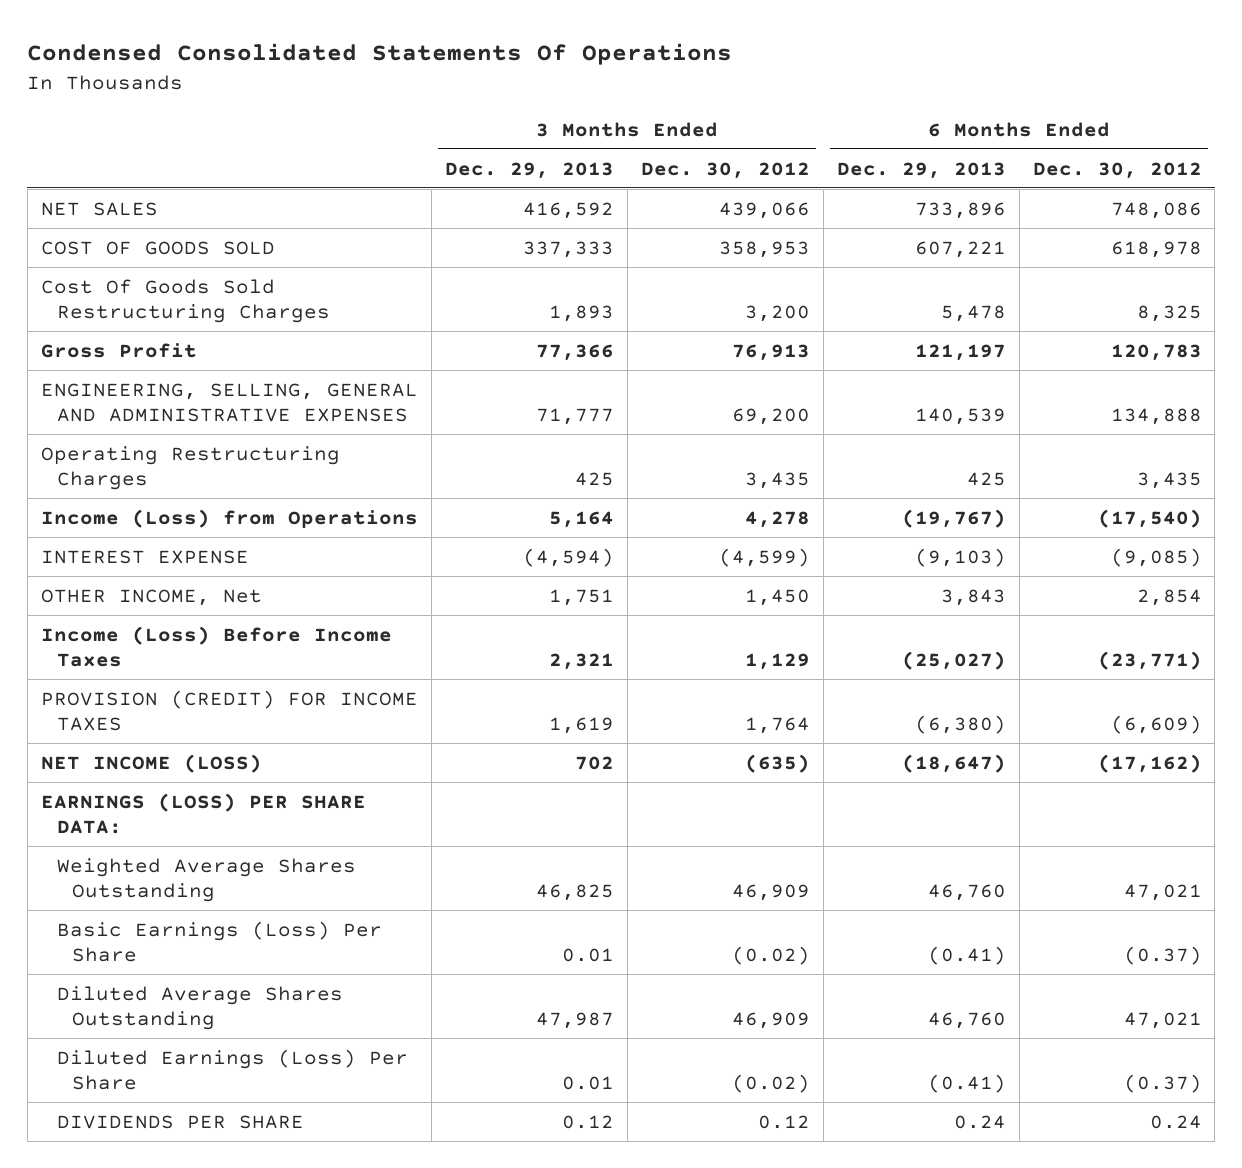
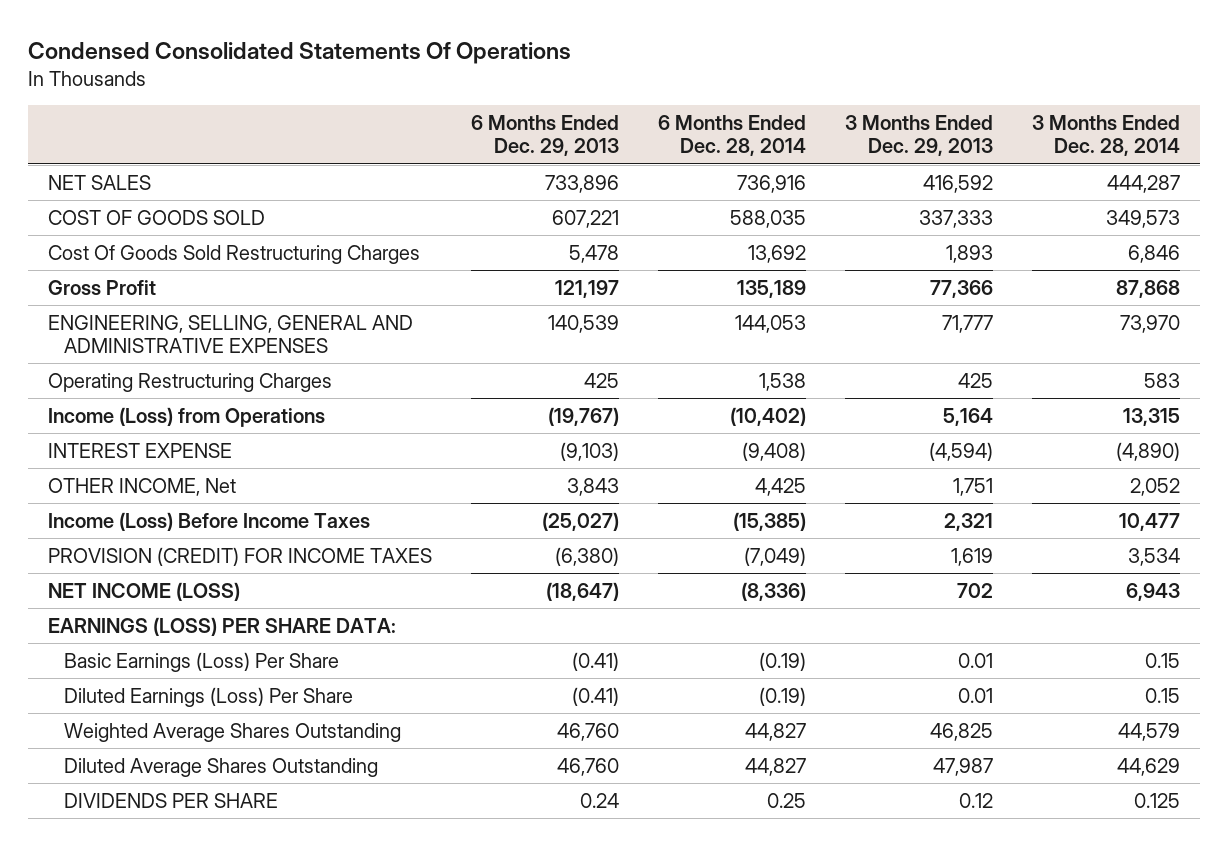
- | 3 Months Ended Dec. 29, 2013 | 3 Months Ended Dec. 30, 2012 | 6 Months Ended Dec. 29, 2013 | 6 Months Ended Dec. 30, 2012
+ | 6 Months Ended Dec. 29, 2013 | 6 Months Ended Dec. 28, 2014 | 3 Months Ended Dec. 29, 2013 | 3 Months Ended Dec. 28, 2014
moved down: Weighted Average Shares Outstanding | 46,760 | 44,827 | 46,825 | 44,579
moved down: Diluted Average Shares Outstanding | 46,760 | 44,827 | 47,987 | 44,629

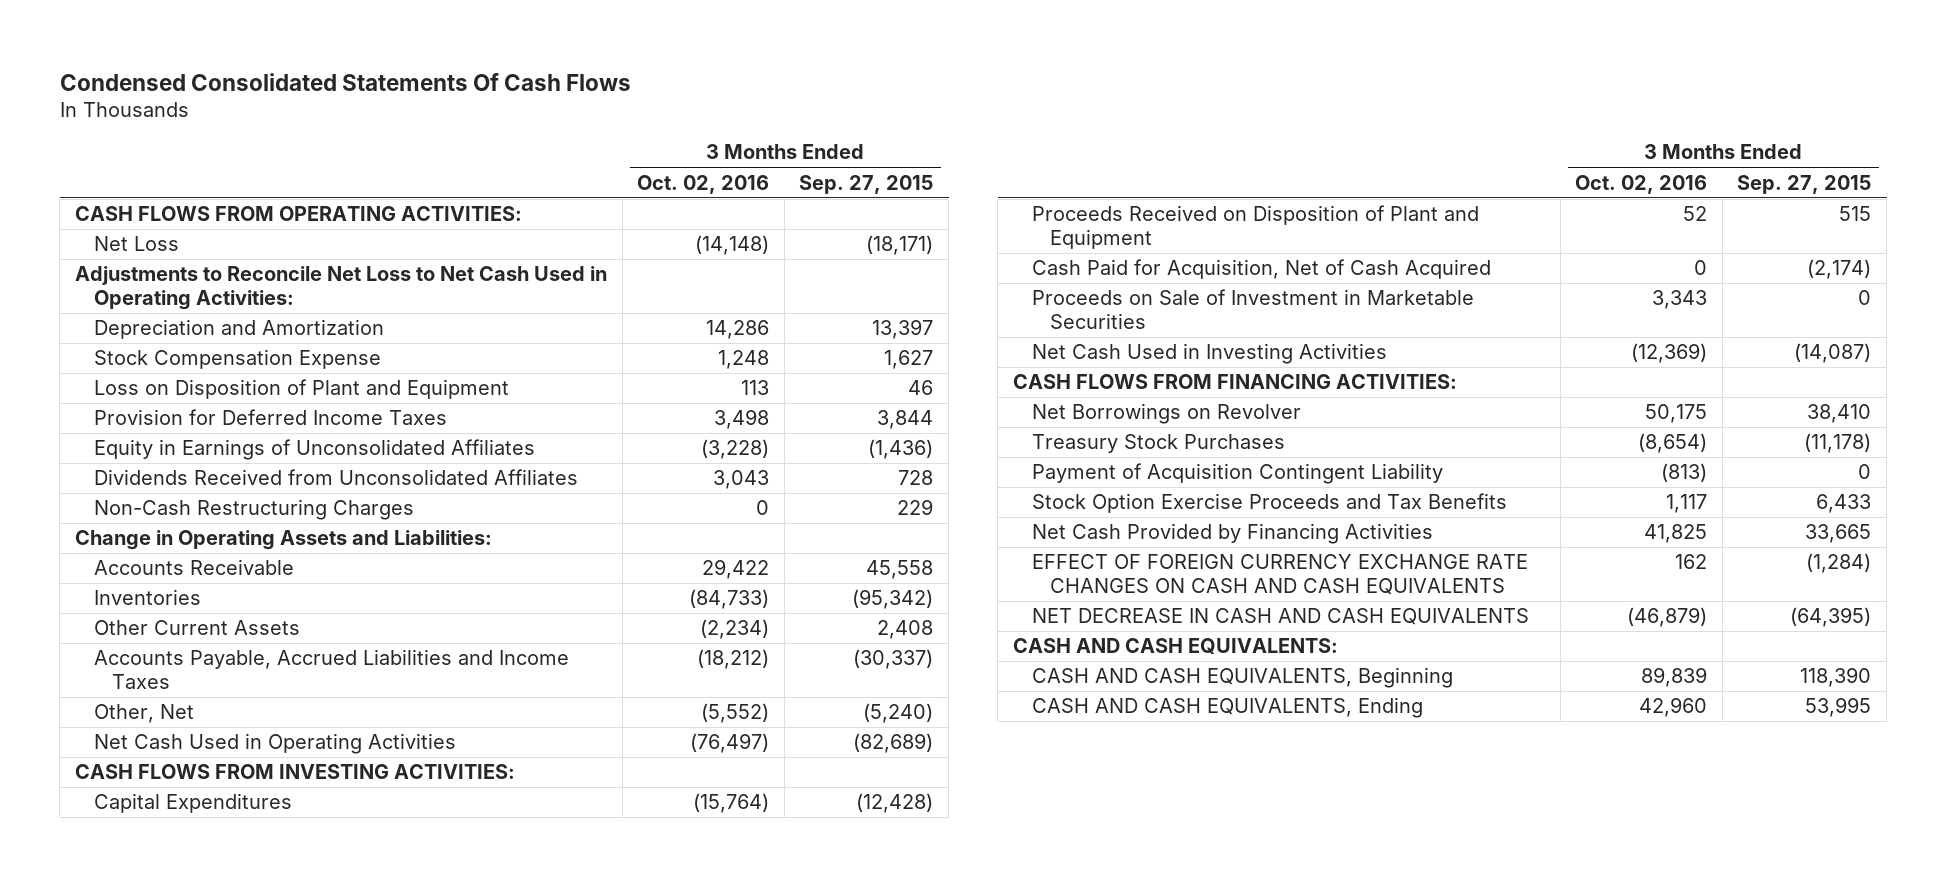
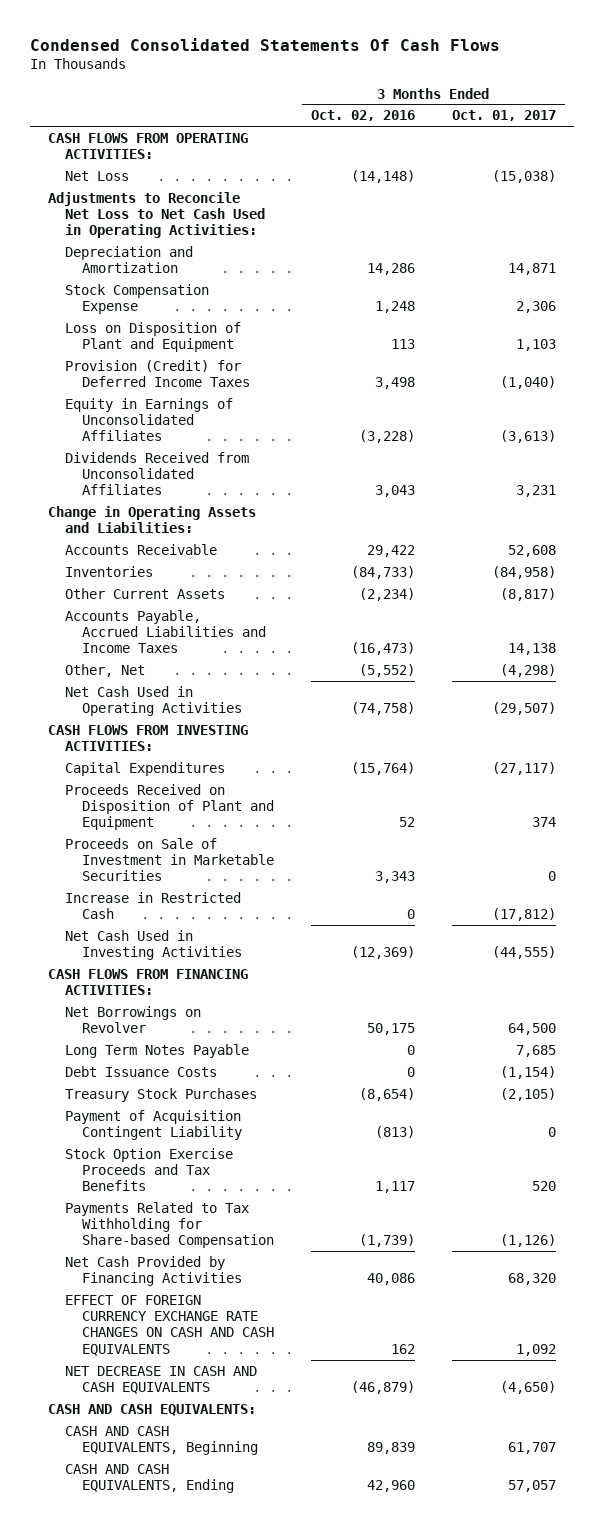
- | 3 Months Ended Oct. 02, 2016 | 3 Months Ended Sep. 27, 2015
+ | 3 Months Ended Oct. 02, 2016 | 3 Months Ended Oct. 01, 2017
- Provision for Deferred Income Taxes | 3,498 | 3,844
+ Provision (Credit) for Deferred Income Taxes | 3,498 | (1,040)
- Non-Cash Restructuring Charges | 0 | 229
- Accounts Payable, Accrued Liabilities and Income Taxes | (18,212) | (30,337)
+ Accounts Payable, Accrued Liabilities and Income Taxes | (16,473) | 14,138
- Net Cash Used in Operating Activities | (76,497) | (82,689)
+ Net Cash Used in Operating Activities | (74,758) | (29,507)
- Cash Paid for Acquisition, Net of Cash Acquired | 0 | (2,174)
+ Increase in Restricted Cash | 0 | (17,812)
+ Long Term Notes Payable | 0 | 7,685
+ Debt Issuance Costs | 0 | (1,154)
- Net Cash Provided by Financing Activities | 41,825 | 33,665
+ Payments Related to Tax Withholding for Share-based Compensation | (1,739) | (1,126)
+ Net Cash Provided by Financing Activities | 40,086 | 68,320

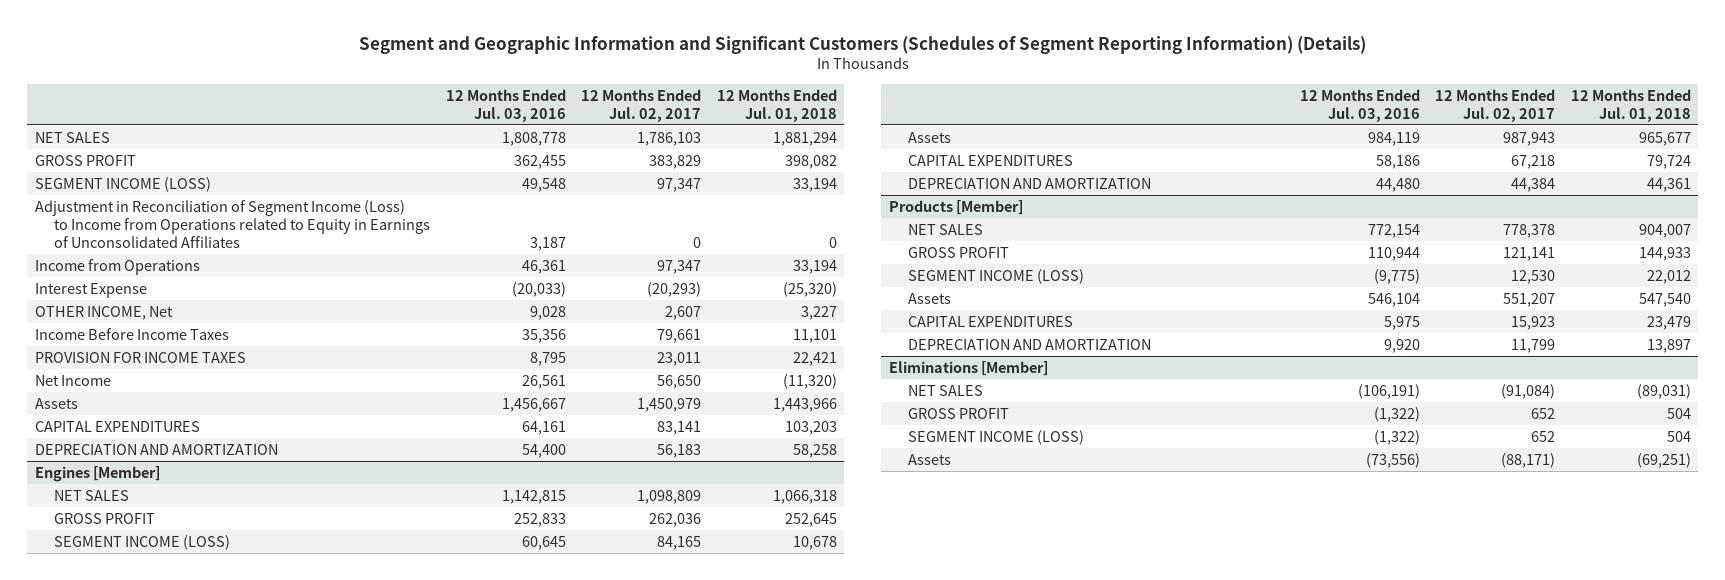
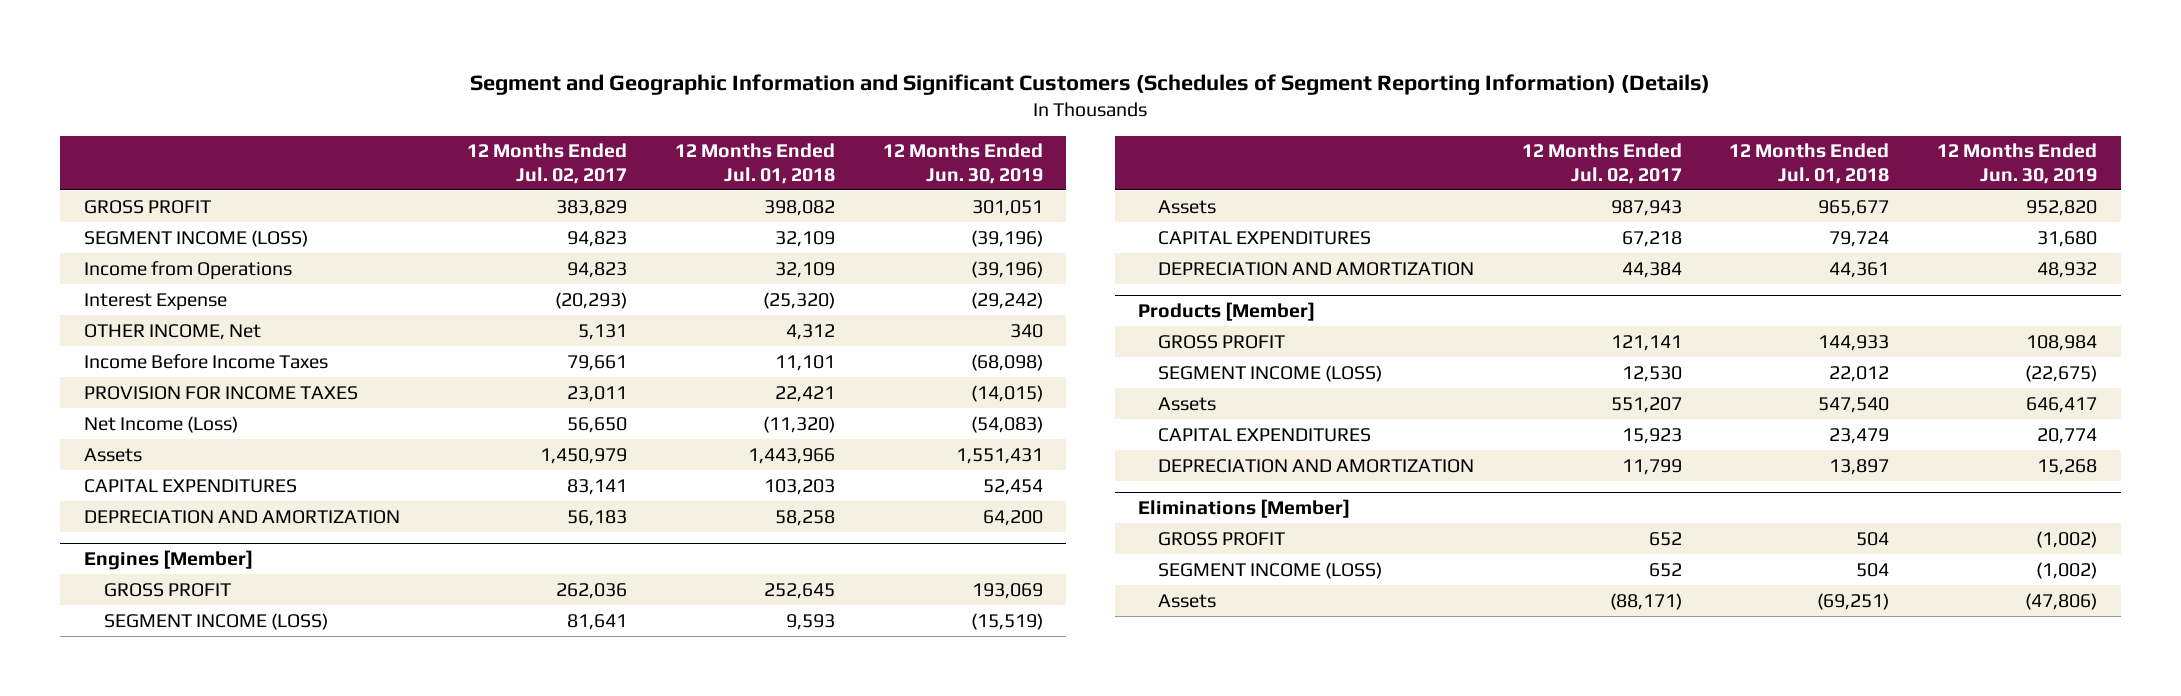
- | 12 Months Ended Jul. 03, 2016 | 12 Months Ended Jul. 02, 2017 | 12 Months Ended Jul. 01, 2018
+ | 12 Months Ended Jul. 02, 2017 | 12 Months Ended Jul. 01, 2018 | 12 Months Ended Jun. 30, 2019
- NET SALES | 1,808,778 | 1,786,103 | 1,881,294
- SEGMENT INCOME (LOSS) | 49,548 | 97,347 | 33,194
- Adjustment in Reconciliation of Segment Income (Loss) to Income from Operations related to Equity in Earnings of Unconsolidated Affiliates | 3,187 | 0 | 0
- Income from Operations | 46,361 | 97,347 | 33,194
+ SEGMENT INCOME (LOSS) | 94,823 | 32,109 | (39,196)
+ Income from Operations | 94,823 | 32,109 | (39,196)
- OTHER INCOME, Net | 9,028 | 2,607 | 3,227
+ OTHER INCOME, Net | 5,131 | 4,312 | 340
- Net Income | 26,561 | 56,650 | (11,320)
+ Net Income (Loss) | 56,650 | (11,320) | (54,083)
@ Engines [Member]
- NET SALES | 1,142,815 | 1,098,809 | 1,066,318
- SEGMENT INCOME (LOSS) | 60,645 | 84,165 | 10,678
+ SEGMENT INCOME (LOSS) | 81,641 | 9,593 | (15,519)
@ Products [Member]
- NET SALES | 772,154 | 778,378 | 904,007
@ Eliminations [Member]
- NET SALES | (106,191) | (91,084) | (89,031)

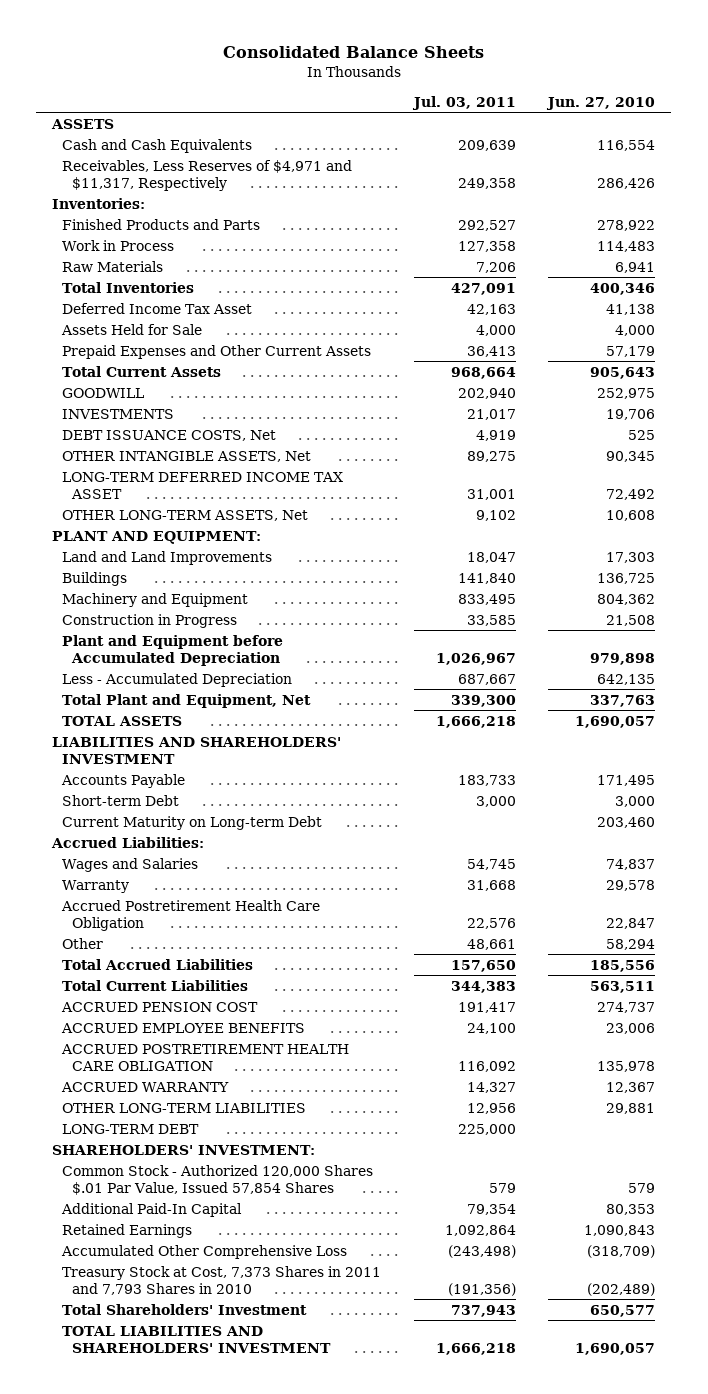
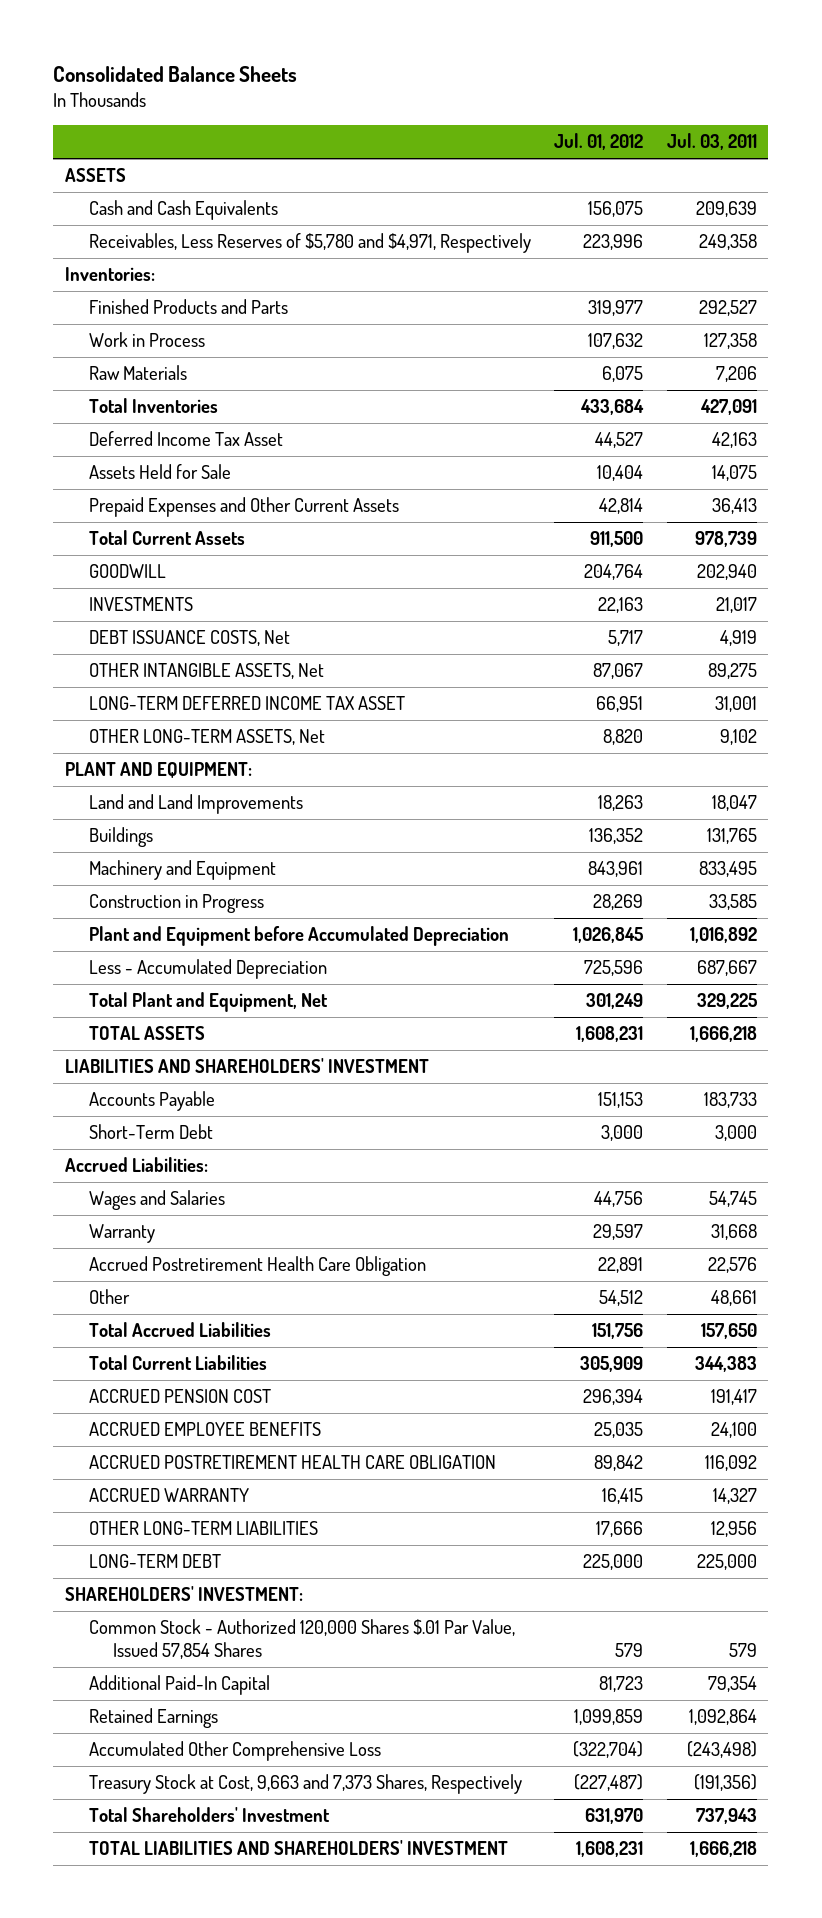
- | Jul. 03, 2011 | Jun. 27, 2010
+ | Jul. 01, 2012 | Jul. 03, 2011
- Receivables, Less Reserves of $4,971 and $11,317, Respectively | 249,358 | 286,426
+ Receivables, Less Reserves of $5,780 and $4,971, Respectively | 223,996 | 249,358
- Assets Held for Sale | 4,000 | 4,000
+ Assets Held for Sale | 10,404 | 14,075
- Total Current Assets | 968,664 | 905,643
+ Total Current Assets | 911,500 | 978,739
- Buildings | 141,840 | 136,725
+ Buildings | 136,352 | 131,765
- Plant and Equipment before Accumulated Depreciation | 1,026,967 | 979,898
+ Plant and Equipment before Accumulated Depreciation | 1,026,845 | 1,016,892
- Total Plant and Equipment, Net | 339,300 | 337,763
+ Total Plant and Equipment, Net | 301,249 | 329,225
- Short-term Debt | 3,000 | 3,000
- Current Maturity on Long-term Debt | | 203,460
+ Short-Term Debt | 3,000 | 3,000
- Treasury Stock at Cost, 7,373 Shares in 2011 and 7,793 Shares in 2010 | (191,356) | (202,489)
+ Treasury Stock at Cost, 9,663 and 7,373 Shares, Respectively | (227,487) | (191,356)

